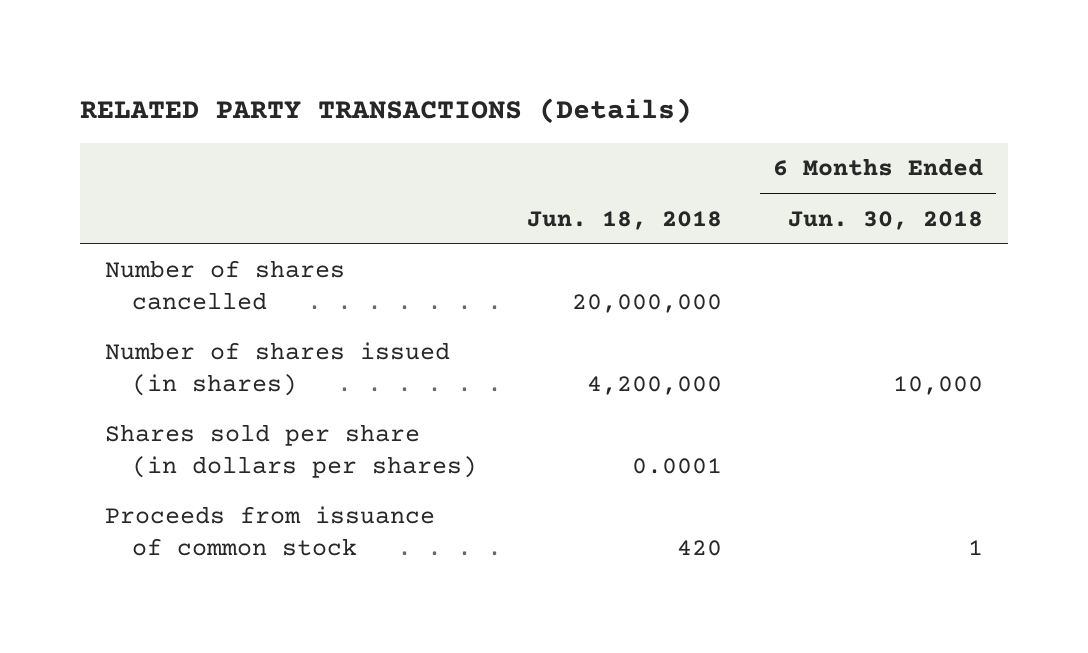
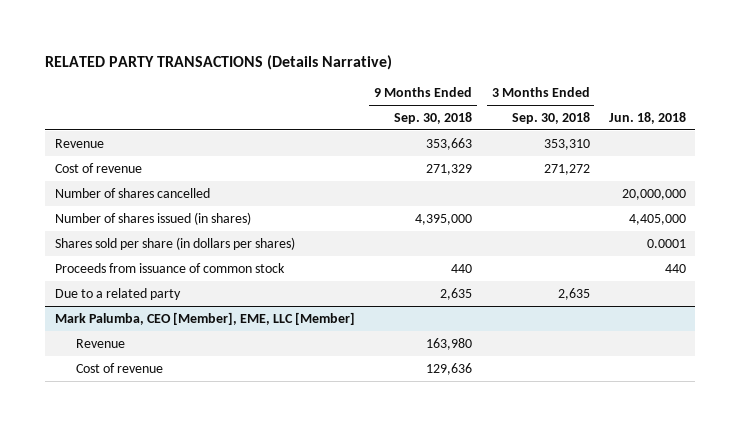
- RELATED PARTY TRANSACTIONS (Details)
+ RELATED PARTY TRANSACTIONS (Details Narrative)
- | Jun. 18, 2018 | 6 Months Ended Jun. 30, 2018
+ | 9 Months Ended Sep. 30, 2018 | 3 Months Ended Sep. 30, 2018 | Jun. 18, 2018
+ Revenue | 353,663 | 353,310 |
+ Cost of revenue | 271,329 | 271,272 |
- Number of shares issued (in shares) | 4,200,000 | 10,000
+ Number of shares issued (in shares) | 4,395,000 | | 4,405,000
- Proceeds from issuance of common stock | 420 | 1
+ Proceeds from issuance of common stock | 440 | | 440
+ Due to a related party | 2,635 | 2,635 |
+ Mark Palumba, CEO [Member], EME, LLC [Member]
+ Revenue | 163,980 | |
+ Cost of revenue | 129,636 | |

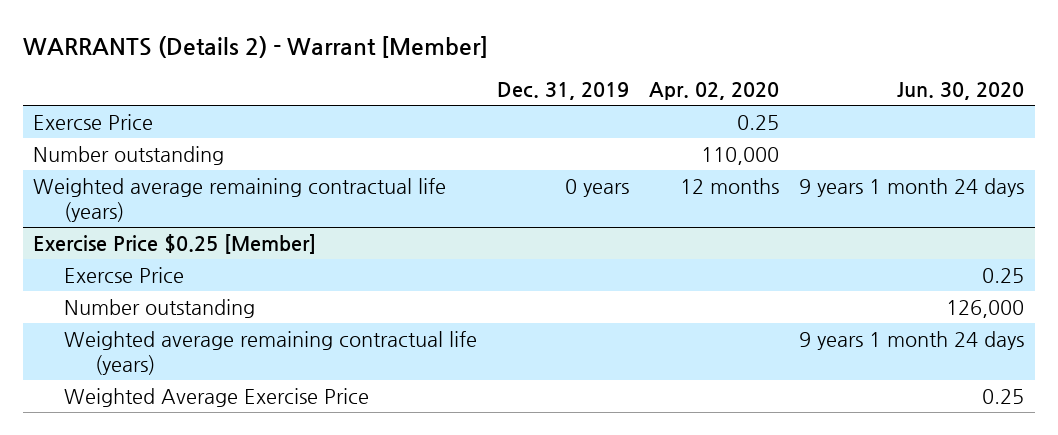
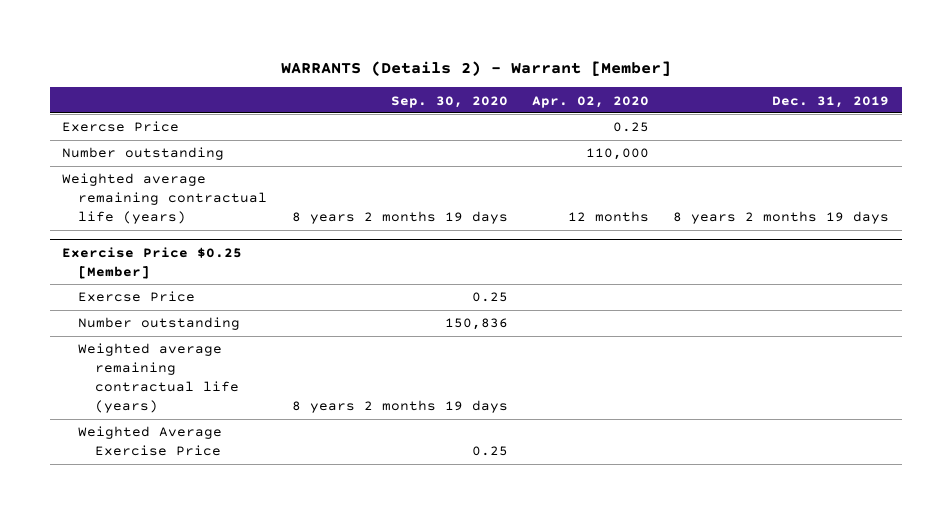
- | Dec. 31, 2019 | Apr. 02, 2020 | Jun. 30, 2020
+ | Sep. 30, 2020 | Apr. 02, 2020 | Dec. 31, 2019
- Weighted average remaining contractual life (years) | 0 years | 12 months | 9 years 1 month 24 days
+ Weighted average remaining contractual life (years) | 8 years 2 months 19 days | 12 months | 8 years 2 months 19 days

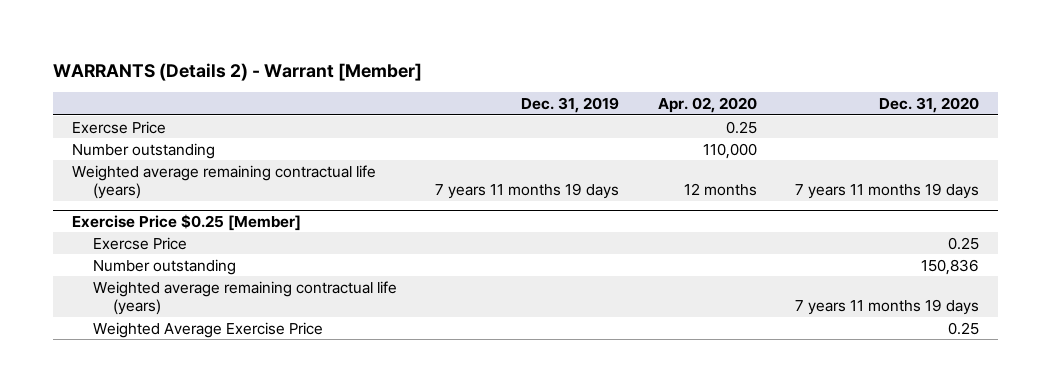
- | Sep. 30, 2020 | Apr. 02, 2020 | Dec. 31, 2019
+ | Dec. 31, 2019 | Apr. 02, 2020 | Dec. 31, 2020
- Weighted average remaining contractual life (years) | 8 years 2 months 19 days | 12 months | 8 years 2 months 19 days
+ Weighted average remaining contractual life (years) | 7 years 11 months 19 days | 12 months | 7 years 11 months 19 days

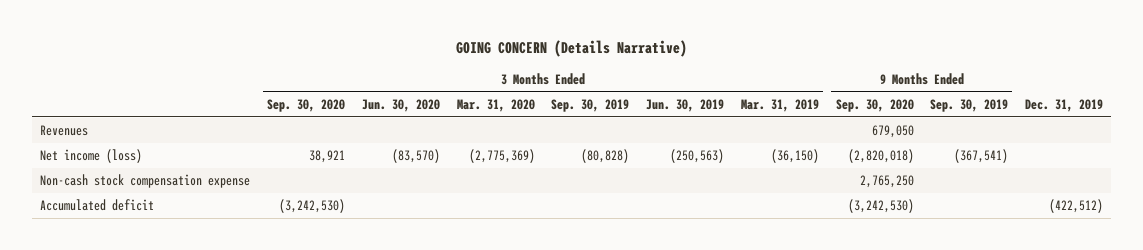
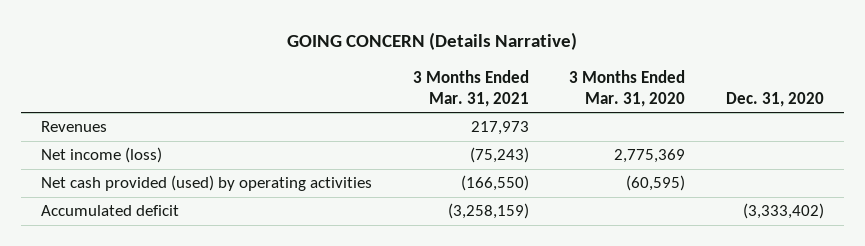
- | 3 Months Ended Sep. 30, 2020 | 3 Months Ended Jun. 30, 2020 | 3 Months Ended Mar. 31, 2020 | 3 Months Ended Sep. 30, 2019 | 3 Months Ended Jun. 30, 2019 | 3 Months Ended Mar. 31, 2019 | 9 Months Ended Sep. 30, 2020 | 9 Months Ended Sep. 30, 2019 | Dec. 31, 2019
+ | 3 Months Ended Mar. 31, 2021 | 3 Months Ended Mar. 31, 2020 | Dec. 31, 2020
- Net income (loss) | 38,921 | (83,570) | (2,775,369) | (80,828) | (250,563) | (36,150) | (2,820,018) | (367,541) |
- Non-cash stock compensation expense | | | | | | | 2,765,250 | |
+ Net income (loss) | (75,243) | 2,775,369 |
+ Net cash provided (used) by operating activities | (166,550) | (60,595) |

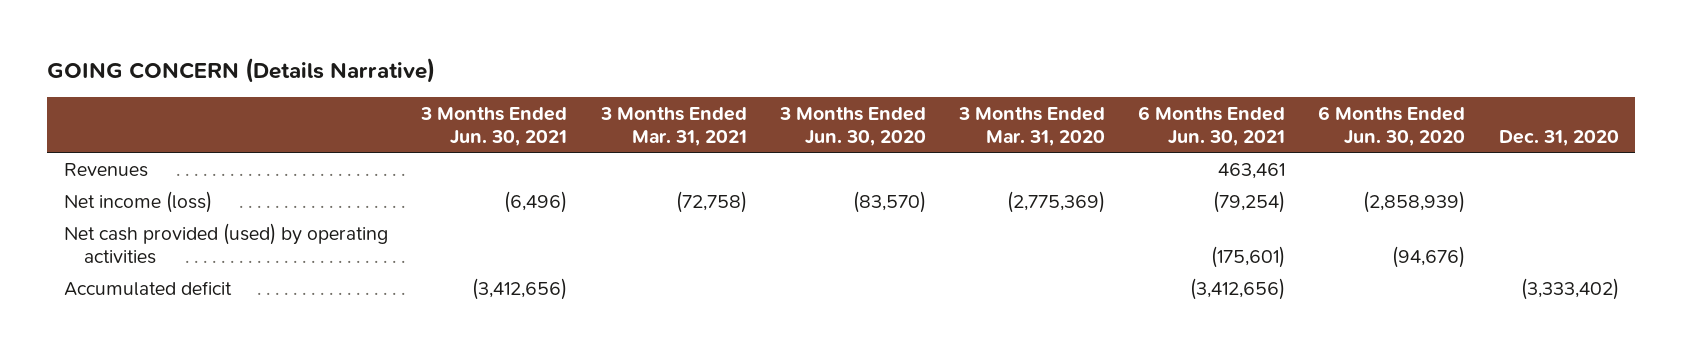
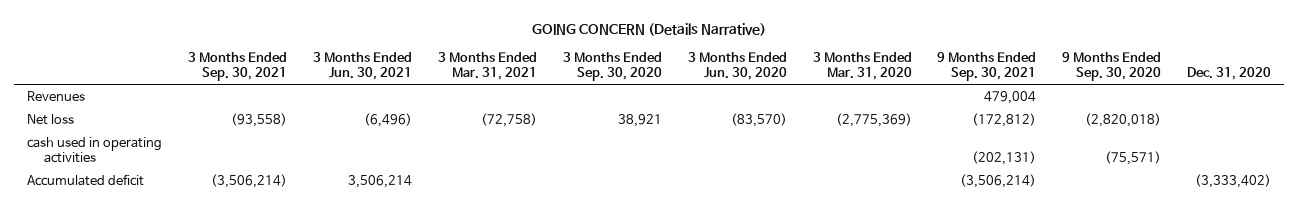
- | 3 Months Ended Jun. 30, 2021 | 3 Months Ended Mar. 31, 2021 | 3 Months Ended Jun. 30, 2020 | 3 Months Ended Mar. 31, 2020 | 6 Months Ended Jun. 30, 2021 | 6 Months Ended Jun. 30, 2020 | Dec. 31, 2020
+ | 3 Months Ended Sep. 30, 2021 | 3 Months Ended Jun. 30, 2021 | 3 Months Ended Mar. 31, 2021 | 3 Months Ended Sep. 30, 2020 | 3 Months Ended Jun. 30, 2020 | 3 Months Ended Mar. 31, 2020 | 9 Months Ended Sep. 30, 2021 | 9 Months Ended Sep. 30, 2020 | Dec. 31, 2020
- Net income (loss) | (6,496) | (72,758) | (83,570) | (2,775,369) | (79,254) | (2,858,939) |
- Net cash provided (used) by operating activities | | | | | (175,601) | (94,676) |
- Accumulated deficit | (3,412,656) | | | | (3,412,656) | | (3,333,402)
+ Net loss | (93,558) | (6,496) | (72,758) | 38,921 | (83,570) | (2,775,369) | (172,812) | (2,820,018) |
+ cash used in operating activities | | | | | | | (202,131) | (75,571) |
+ Accumulated deficit | (3,506,214) | 3,506,214 | | | | | (3,506,214) | | (3,333,402)

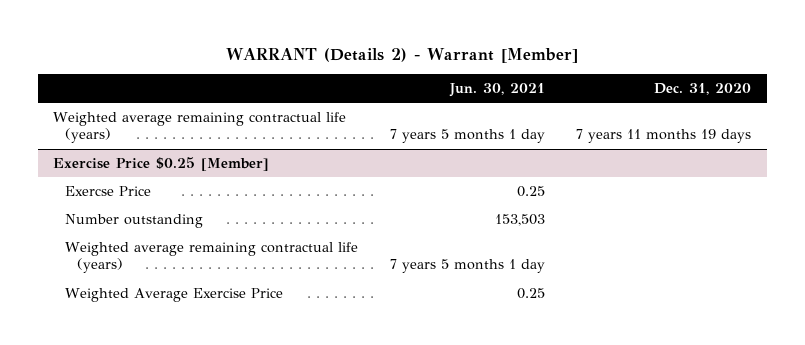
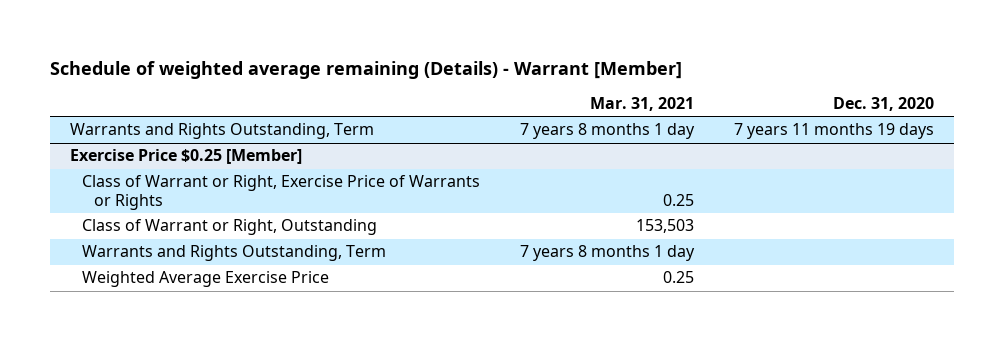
- WARRANT (Details 2) - Warrant [Member]
+ Schedule of weighted average remaining (Details) - Warrant [Member]
- | Jun. 30, 2021 | Dec. 31, 2020
+ | Mar. 31, 2021 | Dec. 31, 2020
- Weighted average remaining contractual life (years) | 7 years 5 months 1 day | 7 years 11 months 19 days
+ Warrants and Rights Outstanding, Term | 7 years 8 months 1 day | 7 years 11 months 19 days
@ Exercise Price $0.25 [Member]
- Exercse Price | 0.25 |
- Number outstanding | 153,503 |
- Weighted average remaining contractual life (years) | 7 years 5 months 1 day |
+ Class of Warrant or Right, Exercise Price of Warrants or Rights | 0.25 |
+ Class of Warrant or Right, Outstanding | 153,503 |
+ Warrants and Rights Outstanding, Term | 7 years 8 months 1 day |

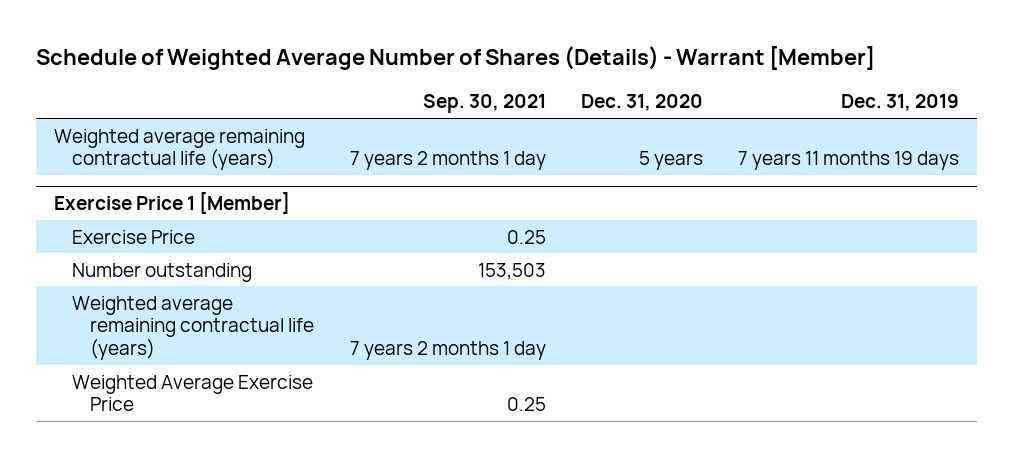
- Schedule of weighted average remaining (Details) - Warrant [Member]
+ Schedule of Weighted Average Number of Shares (Details) - Warrant [Member]
- | Mar. 31, 2021 | Dec. 31, 2020
+ | Sep. 30, 2021 | Dec. 31, 2020 | Dec. 31, 2019
- Warrants and Rights Outstanding, Term | 7 years 8 months 1 day | 7 years 11 months 19 days
- Exercise Price $0.25 [Member]
- Class of Warrant or Right, Exercise Price of Warrants or Rights | 0.25 |
- Class of Warrant or Right, Outstanding | 153,503 |
- Warrants and Rights Outstanding, Term | 7 years 8 months 1 day |
+ Weighted average remaining contractual life (years) | 7 years 2 months 1 day | 5 years | 7 years 11 months 19 days
+ Exercise Price 1 [Member]
+ Exercise Price | 0.25 | |
+ Number outstanding | 153,503 | |
+ Weighted average remaining contractual life (years) | 7 years 2 months 1 day | |

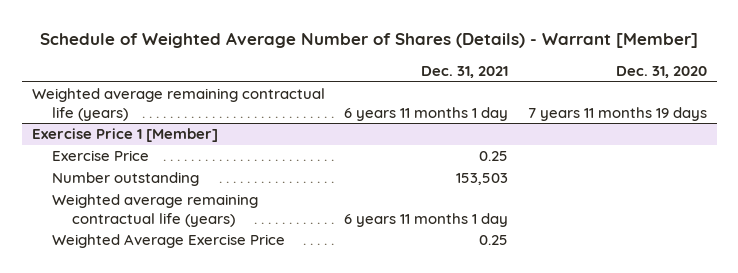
- | Sep. 30, 2021 | Dec. 31, 2020 | Dec. 31, 2019
+ | Dec. 31, 2021 | Dec. 31, 2020
- Weighted average remaining contractual life (years) | 7 years 2 months 1 day | 5 years | 7 years 11 months 19 days
+ Weighted average remaining contractual life (years) | 6 years 11 months 1 day | 7 years 11 months 19 days

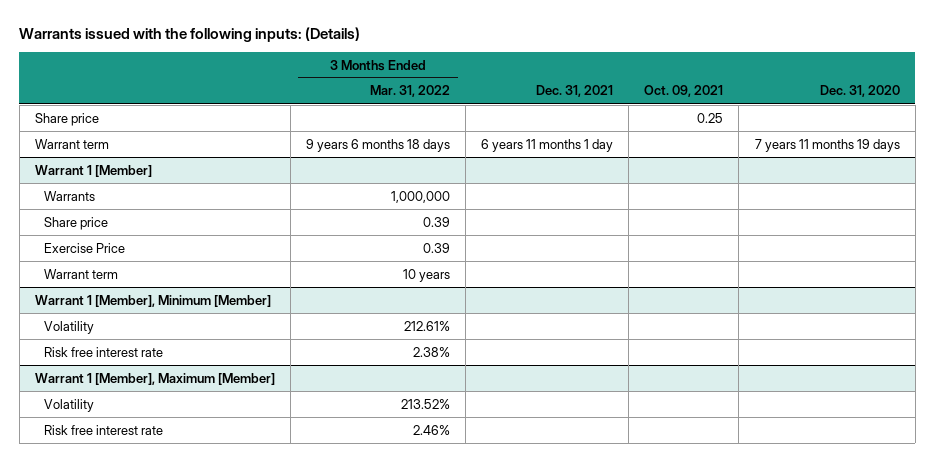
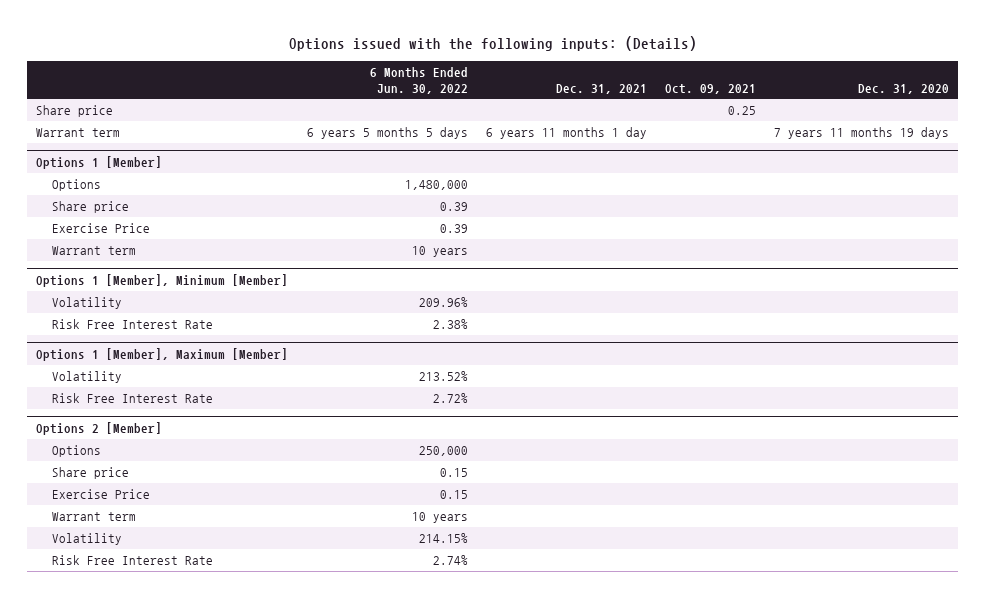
- Warrants issued with the following inputs: (Details)
+ Options issued with the following inputs: (Details)
- | 3 Months Ended Mar. 31, 2022 | Dec. 31, 2021 | Oct. 09, 2021 | Dec. 31, 2020
+ | 6 Months Ended Jun. 30, 2022 | Dec. 31, 2021 | Oct. 09, 2021 | Dec. 31, 2020
- Warrant 1 [Member]
- Warrants | 1,000,000 | | |
- Share price | 0.39 | | |
- Exercise Price | 0.39 | | |
- Warrant term | 10 years | | |
- Warrant 1 [Member], Minimum [Member]
+ Options 1 [Member]
+ Options | 1,480,000 | | |
+ Share price | 0.39 | | |
+ Exercise Price | 0.39 | | |
+ Warrant term | 10 years | | |
+ Options 1 [Member], Minimum [Member]
- Risk free interest rate | 2.38% | | |
- Warrant 1 [Member], Maximum [Member]
+ Risk Free Interest Rate | 2.38% | | |
+ Options 1 [Member], Maximum [Member]
- Risk free interest rate | 2.46% | | |
+ Risk Free Interest Rate | 2.72% | | |
+ Options 2 [Member]
+ Options | 250,000 | | |
+ Share price | 0.15 | | |
+ Exercise Price | 0.15 | | |
+ Warrant term | 10 years | | |
+ Volatility | 214.15% | | |
+ Risk Free Interest Rate | 2.74% | | |

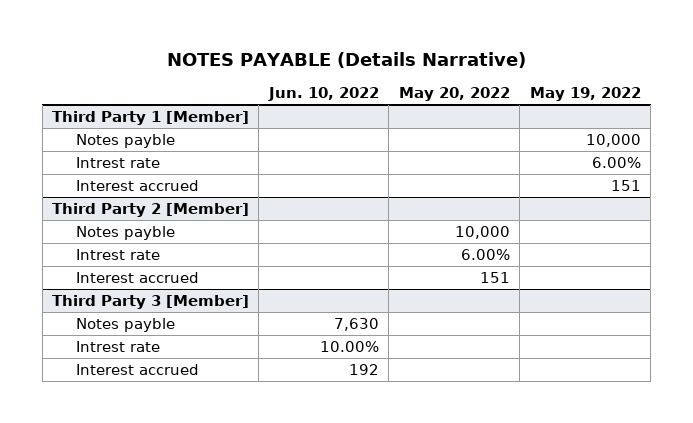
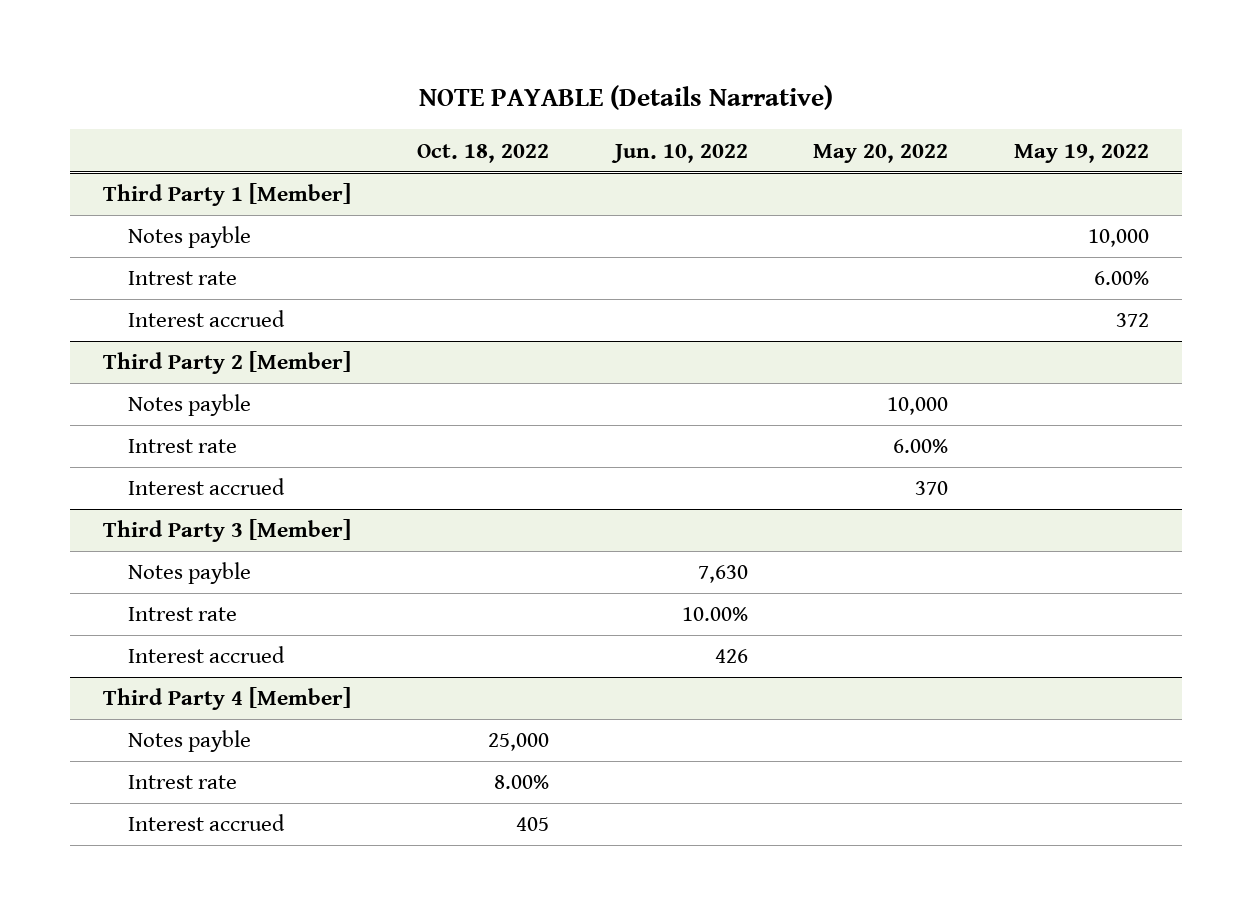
- NOTES PAYABLE (Details Narrative)
+ NOTE PAYABLE (Details Narrative)
- | Jun. 10, 2022 | May 20, 2022 | May 19, 2022
+ | Oct. 18, 2022 | Jun. 10, 2022 | May 20, 2022 | May 19, 2022
@ Third Party 1 [Member]
- Interest accrued | | | 151
+ Interest accrued | | | | 372
@ Third Party 2 [Member]
- Interest accrued | | 151 |
+ Interest accrued | | | 370 |
@ Third Party 3 [Member]
- Interest accrued | 192 | |
+ Interest accrued | | 426 | |
+ Third Party 4 [Member]
+ Notes payble | 25,000 | | |
+ Intrest rate | 8.00% | | |
+ Interest accrued | 405 | | |

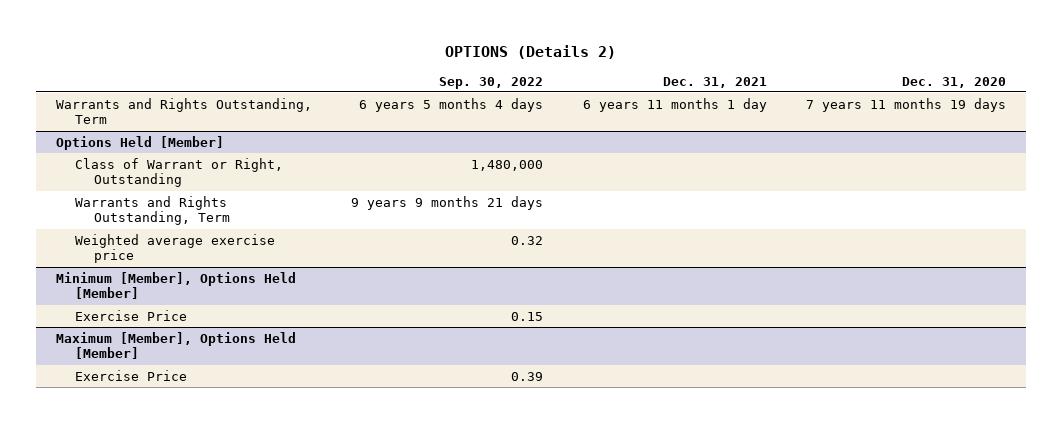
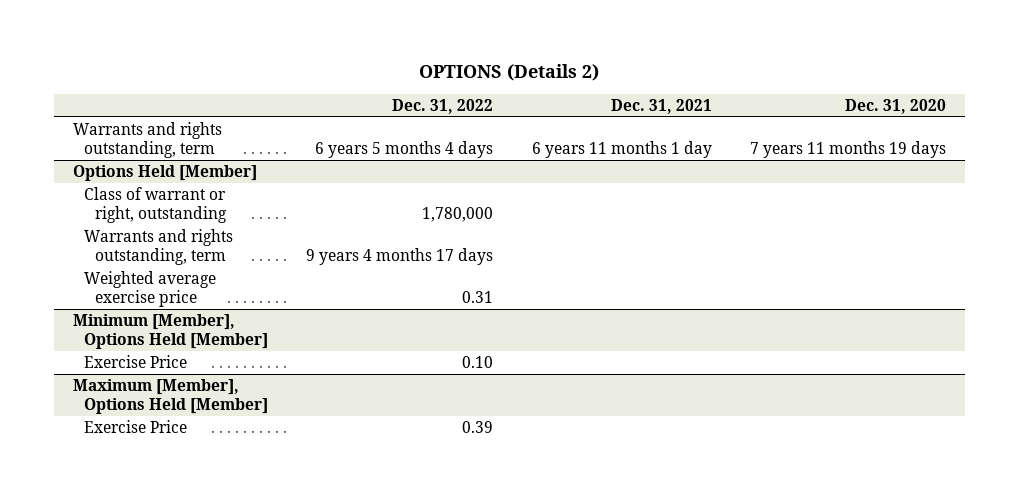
- | Sep. 30, 2022 | Dec. 31, 2021 | Dec. 31, 2020
+ | Dec. 31, 2022 | Dec. 31, 2021 | Dec. 31, 2020
- Warrants and Rights Outstanding, Term | 6 years 5 months 4 days | 6 years 11 months 1 day | 7 years 11 months 19 days
+ Warrants and rights outstanding, term | 6 years 5 months 4 days | 6 years 11 months 1 day | 7 years 11 months 19 days
@ Options Held [Member]
- Class of Warrant or Right, Outstanding | 1,480,000 | |
- Warrants and Rights Outstanding, Term | 9 years 9 months 21 days | |
+ Class of warrant or right, outstanding | 1,780,000 | |
+ Warrants and rights outstanding, term | 9 years 4 months 17 days | |

